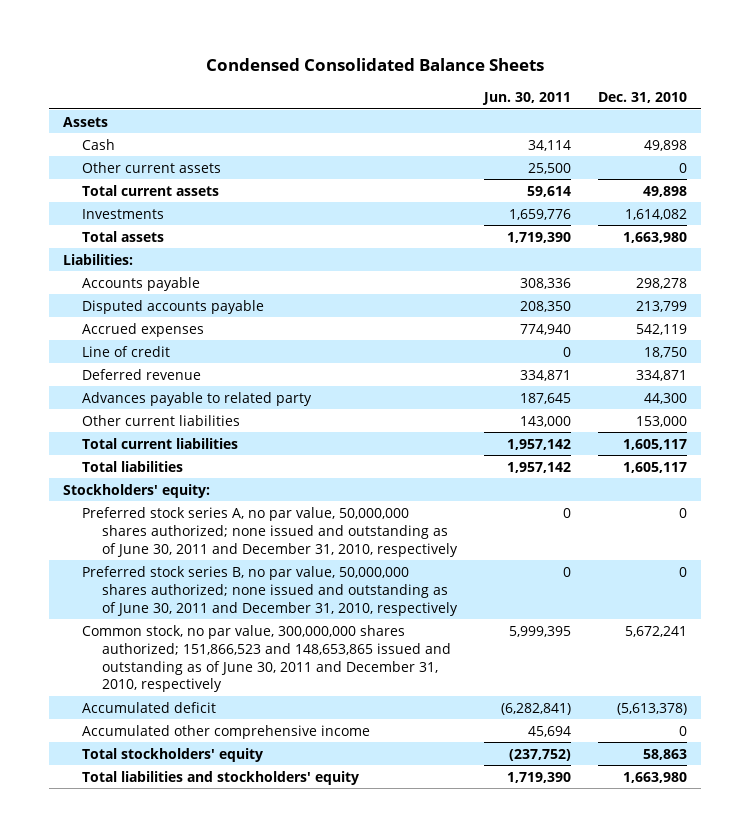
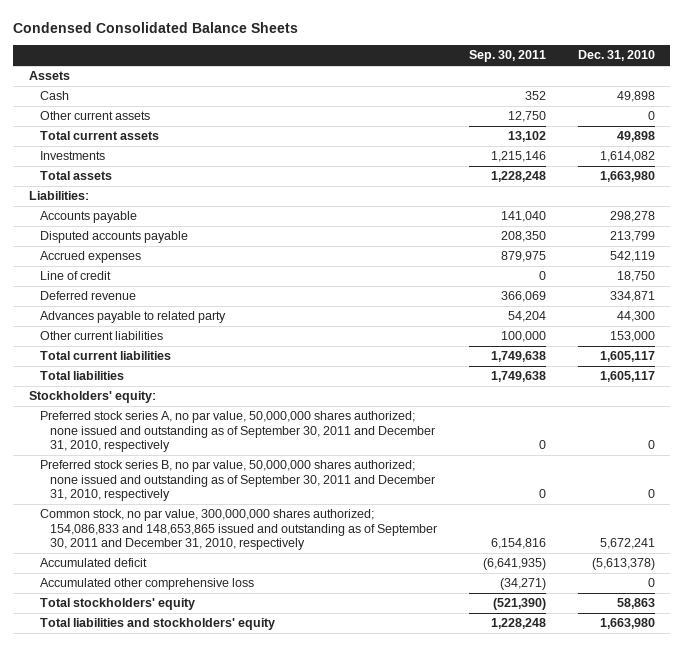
- | Jun. 30, 2011 | Dec. 31, 2010
+ | Sep. 30, 2011 | Dec. 31, 2010
- Preferred stock series A, no par value, 50,000,000 shares authorized; none issued and outstanding as of June 30, 2011 and December 31, 2010, respectively | 0 | 0
- Preferred stock series B, no par value, 50,000,000 shares authorized; none issued and outstanding as of June 30, 2011 and December 31, 2010, respectively | 0 | 0
- Common stock, no par value, 300,000,000 shares authorized; 151,866,523 and 148,653,865 issued and outstanding as of June 30, 2011 and December 31, 2010, respectively | 5,999,395 | 5,672,241
+ Preferred stock series A, no par value, 50,000,000 shares authorized; none issued and outstanding as of September 30, 2011 and December 31, 2010, respectively | 0 | 0
+ Preferred stock series B, no par value, 50,000,000 shares authorized; none issued and outstanding as of September 30, 2011 and December 31, 2010, respectively | 0 | 0
+ Common stock, no par value, 300,000,000 shares authorized; 154,086,833 and 148,653,865 issued and outstanding as of September 30, 2011 and December 31, 2010, respectively | 6,154,816 | 5,672,241
- Accumulated other comprehensive income | 45,694 | 0
+ Accumulated other comprehensive loss | (34,271) | 0

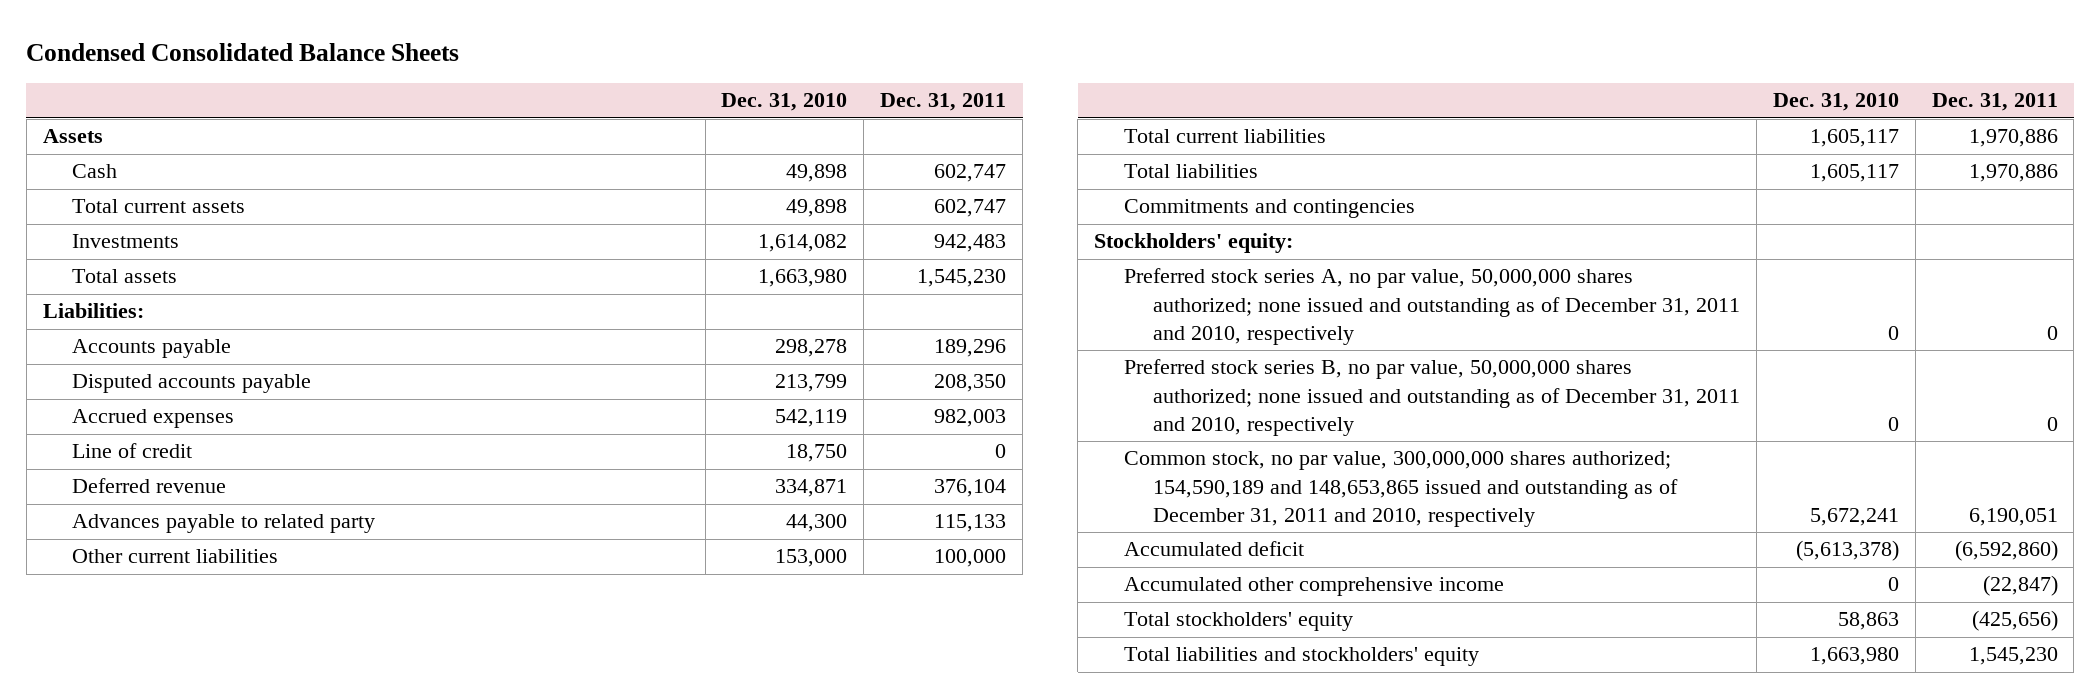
- | Sep. 30, 2011 | Dec. 31, 2010
+ | Dec. 31, 2010 | Dec. 31, 2011
- Other current assets | 12,750 | 0
+ Commitments and contingencies
- Preferred stock series A, no par value, 50,000,000 shares authorized; none issued and outstanding as of September 30, 2011 and December 31, 2010, respectively | 0 | 0
- Preferred stock series B, no par value, 50,000,000 shares authorized; none issued and outstanding as of September 30, 2011 and December 31, 2010, respectively | 0 | 0
- Common stock, no par value, 300,000,000 shares authorized; 154,086,833 and 148,653,865 issued and outstanding as of September 30, 2011 and December 31, 2010, respectively | 6,154,816 | 5,672,241
+ Preferred stock series A, no par value, 50,000,000 shares authorized; none issued and outstanding as of December 31, 2011 and 2010, respectively | 0 | 0
+ Preferred stock series B, no par value, 50,000,000 shares authorized; none issued and outstanding as of December 31, 2011 and 2010, respectively | 0 | 0
+ Common stock, no par value, 300,000,000 shares authorized; 154,590,189 and 148,653,865 issued and outstanding as of December 31, 2011 and 2010, respectively | 5,672,241 | 6,190,051
- Accumulated other comprehensive loss | (34,271) | 0
+ Accumulated other comprehensive income | 0 | (22,847)

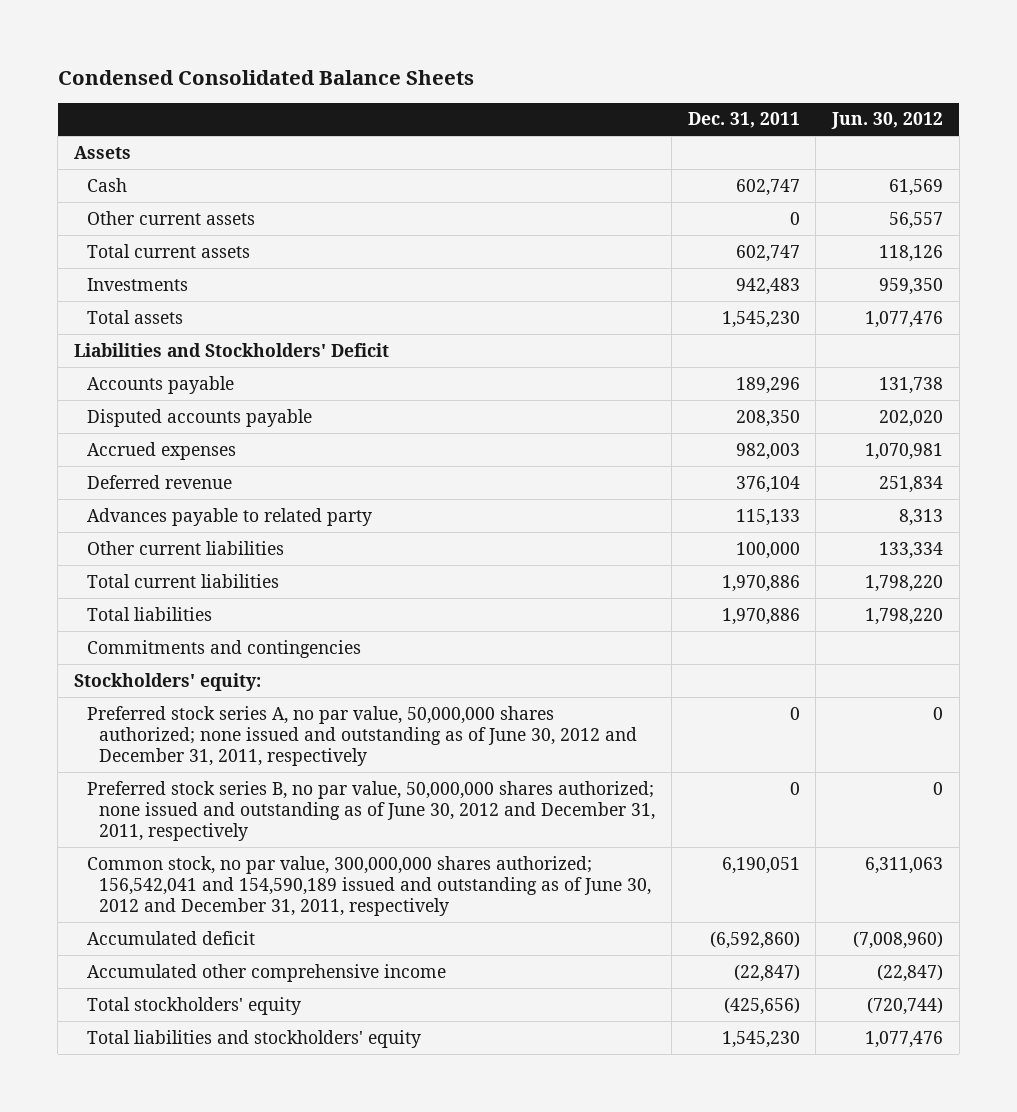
- | Dec. 31, 2010 | Dec. 31, 2011
+ | Dec. 31, 2011 | Jun. 30, 2012
+ Other current assets | 0 | 56,557
- Liabilities:
+ Liabilities and Stockholders' Deficit
- Line of credit | 18,750 | 0
- Preferred stock series A, no par value, 50,000,000 shares authorized; none issued and outstanding as of December 31, 2011 and 2010, respectively | 0 | 0
- Preferred stock series B, no par value, 50,000,000 shares authorized; none issued and outstanding as of December 31, 2011 and 2010, respectively | 0 | 0
- Common stock, no par value, 300,000,000 shares authorized; 154,590,189 and 148,653,865 issued and outstanding as of December 31, 2011 and 2010, respectively | 5,672,241 | 6,190,051
+ Preferred stock series A, no par value, 50,000,000 shares authorized; none issued and outstanding as of June 30, 2012 and December 31, 2011, respectively | 0 | 0
+ Preferred stock series B, no par value, 50,000,000 shares authorized; none issued and outstanding as of June 30, 2012 and December 31, 2011, respectively | 0 | 0
+ Common stock, no par value, 300,000,000 shares authorized; 156,542,041 and 154,590,189 issued and outstanding as of June 30, 2012 and December 31, 2011, respectively | 6,190,051 | 6,311,063

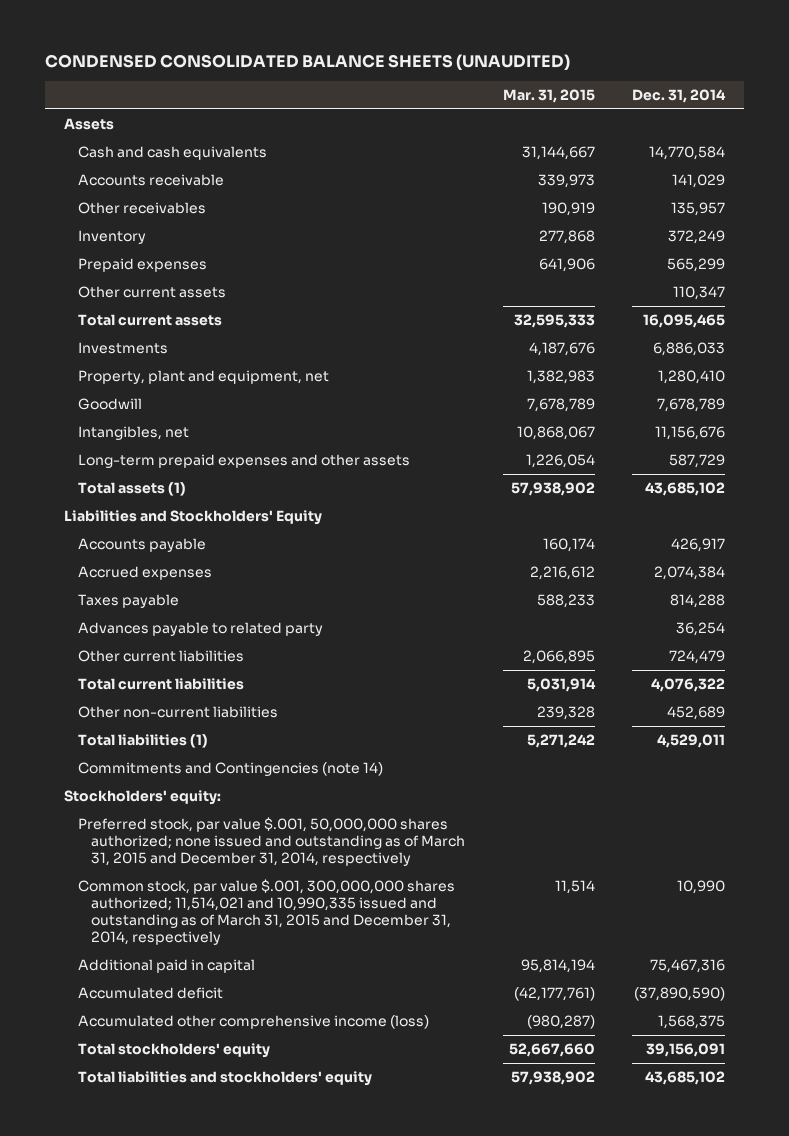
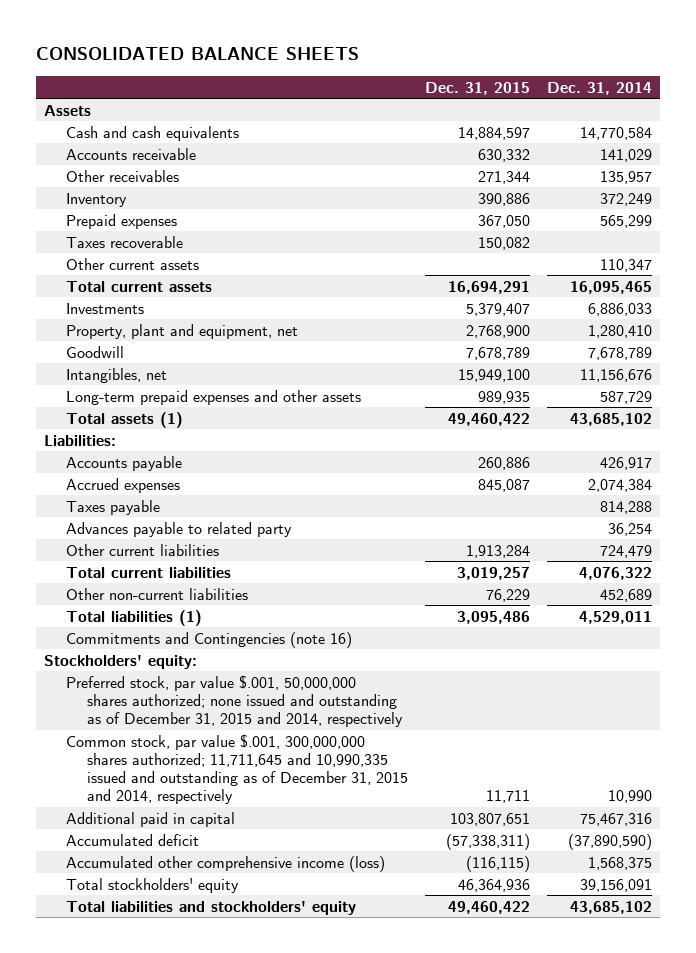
- CONDENSED CONSOLIDATED BALANCE SHEETS (UNAUDITED)
+ CONSOLIDATED BALANCE SHEETS
- | Mar. 31, 2015 | Dec. 31, 2014
+ | Dec. 31, 2015 | Dec. 31, 2014
+ Taxes recoverable | 150,082 |
- Liabilities and Stockholders' Equity
+ Liabilities:
- Commitments and Contingencies (note 14)
+ Commitments and Contingencies (note 16)
- Preferred stock, par value $.001, 50,000,000 shares authorized; none issued and outstanding as of March 31, 2015 and December 31, 2014, respectively
- Common stock, par value $.001, 300,000,000 shares authorized; 11,514,021 and 10,990,335 issued and outstanding as of March 31, 2015 and December 31, 2014, respectively | 11,514 | 10,990
+ Preferred stock, par value $.001, 50,000,000 shares authorized; none issued and outstanding as of December 31, 2015 and 2014, respectively
+ Common stock, par value $.001, 300,000,000 shares authorized; 11,711,645 and 10,990,335 issued and outstanding as of December 31, 2015 and 2014, respectively | 11,711 | 10,990

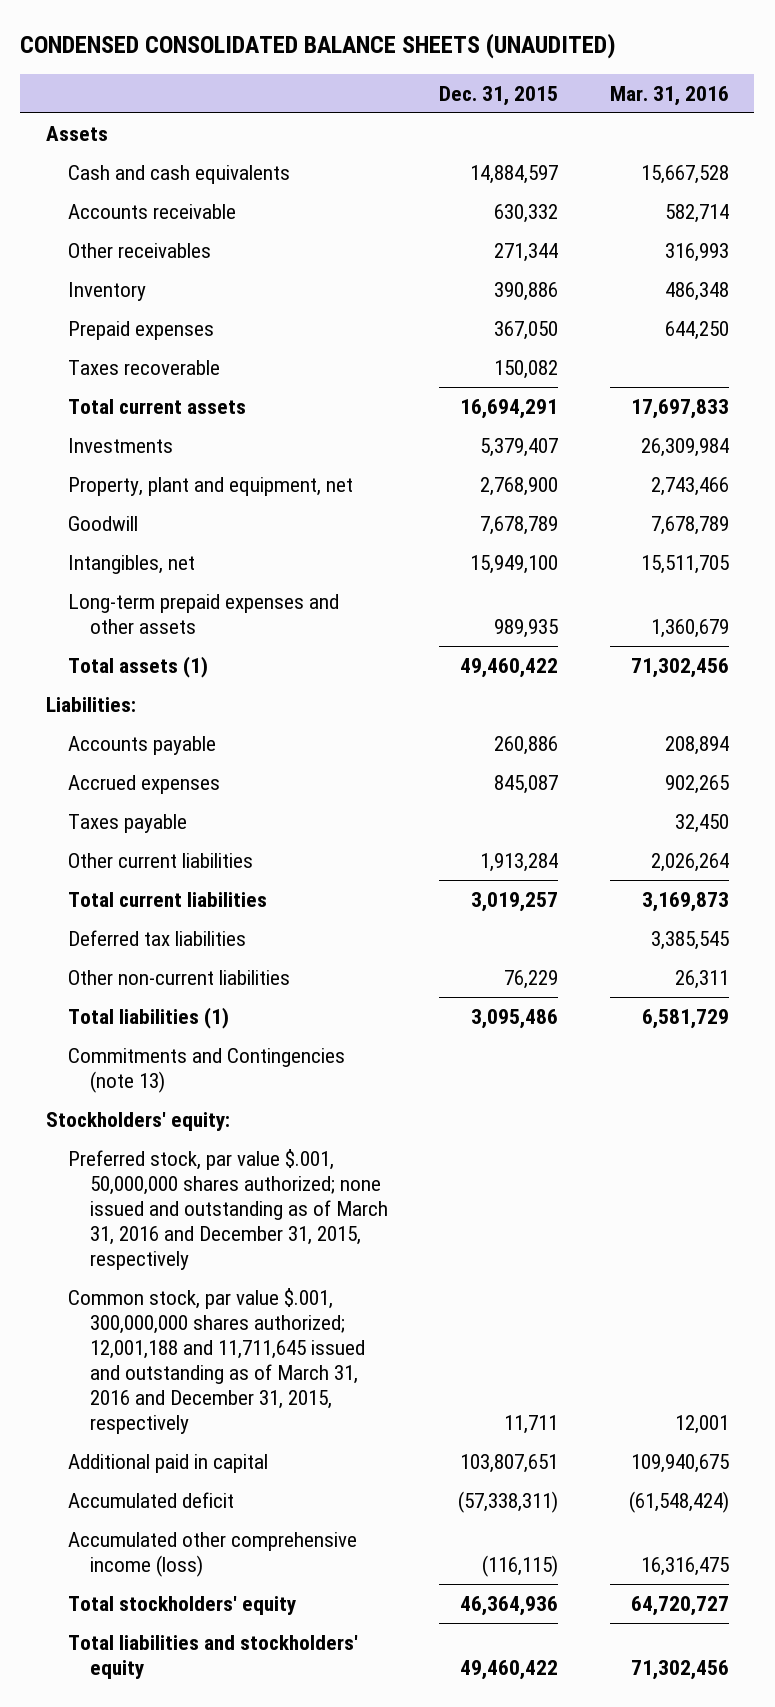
- CONSOLIDATED BALANCE SHEETS
+ CONDENSED CONSOLIDATED BALANCE SHEETS (UNAUDITED)
- | Dec. 31, 2015 | Dec. 31, 2014
+ | Dec. 31, 2015 | Mar. 31, 2016
- Other current assets | | 110,347
- Advances payable to related party | | 36,254
+ Deferred tax liabilities | | 3,385,545
- Commitments and Contingencies (note 16)
+ Commitments and Contingencies (note 13)
- Preferred stock, par value $.001, 50,000,000 shares authorized; none issued and outstanding as of December 31, 2015 and 2014, respectively
- Common stock, par value $.001, 300,000,000 shares authorized; 11,711,645 and 10,990,335 issued and outstanding as of December 31, 2015 and 2014, respectively | 11,711 | 10,990
+ Preferred stock, par value $.001, 50,000,000 shares authorized; none issued and outstanding as of March 31, 2016 and December 31, 2015, respectively
+ Common stock, par value $.001, 300,000,000 shares authorized; 12,001,188 and 11,711,645 issued and outstanding as of March 31, 2016 and December 31, 2015, respectively | 11,711 | 12,001

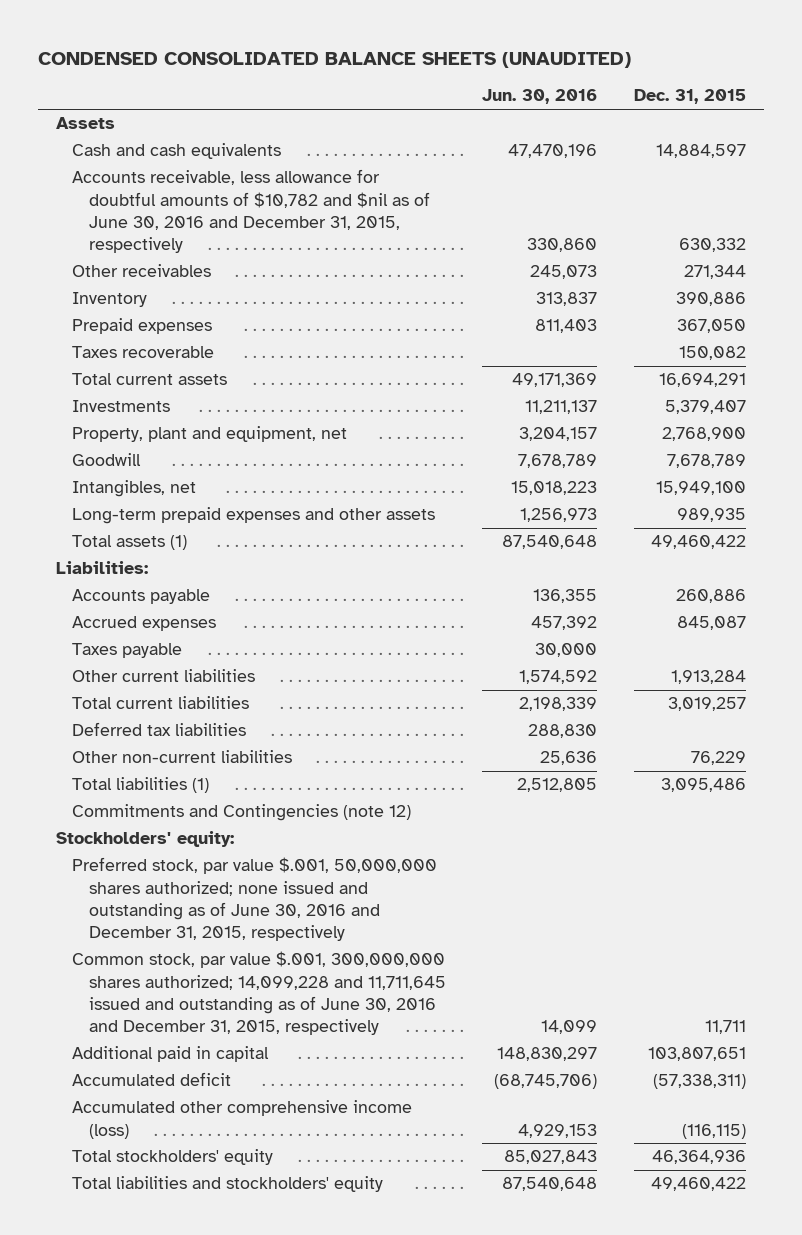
- | Dec. 31, 2015 | Mar. 31, 2016
+ | Jun. 30, 2016 | Dec. 31, 2015
- Accounts receivable | 630,332 | 582,714
+ Accounts receivable, less allowance for doubtful amounts of $10,782 and $nil as of June 30, 2016 and December 31, 2015, respectively | 330,860 | 630,332
- Commitments and Contingencies (note 13)
+ Commitments and Contingencies (note 12)
- Preferred stock, par value $.001, 50,000,000 shares authorized; none issued and outstanding as of March 31, 2016 and December 31, 2015, respectively
- Common stock, par value $.001, 300,000,000 shares authorized; 12,001,188 and 11,711,645 issued and outstanding as of March 31, 2016 and December 31, 2015, respectively | 11,711 | 12,001
+ Preferred stock, par value $.001, 50,000,000 shares authorized; none issued and outstanding as of June 30, 2016 and December 31, 2015, respectively
+ Common stock, par value $.001, 300,000,000 shares authorized; 14,099,228 and 11,711,645 issued and outstanding as of June 30, 2016 and December 31, 2015, respectively | 14,099 | 11,711

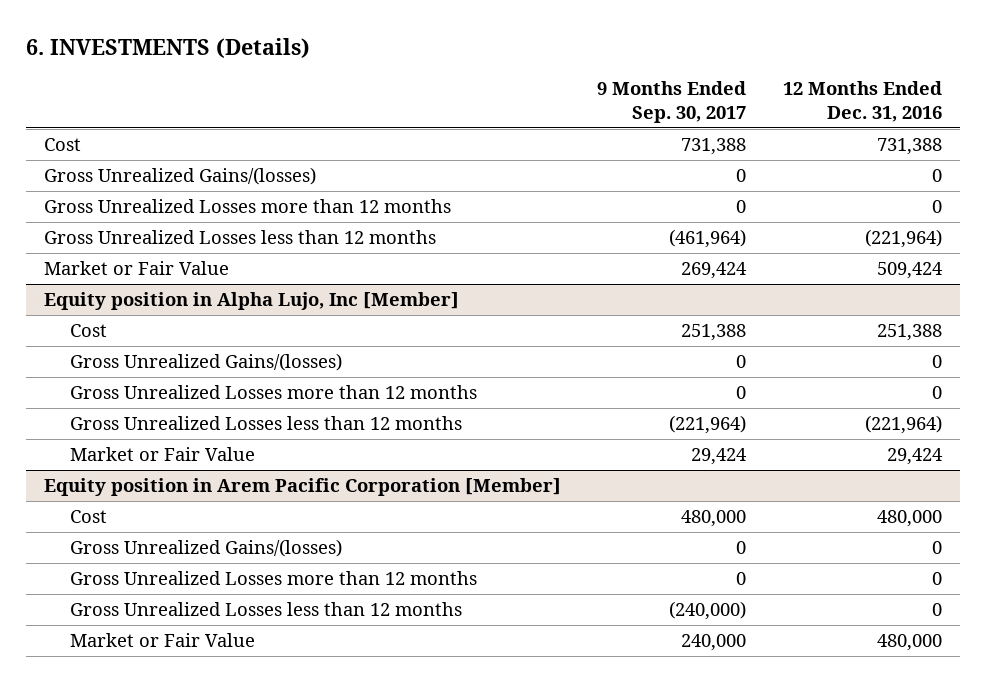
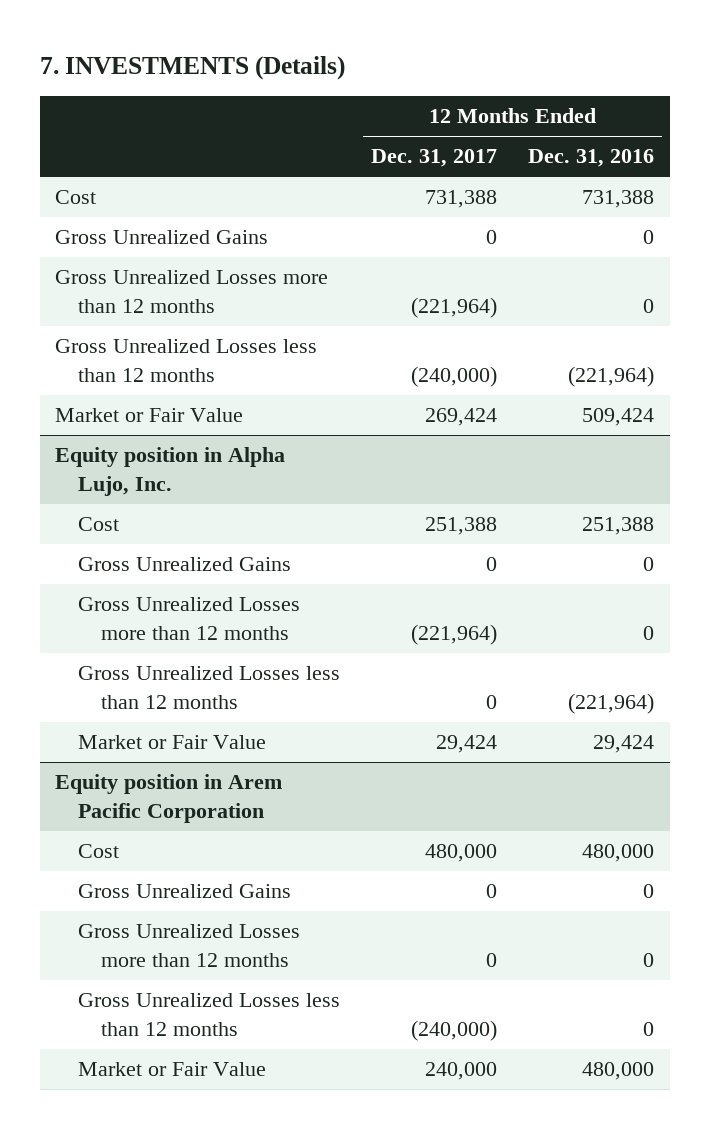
- 6. INVESTMENTS (Details)
+ 7. INVESTMENTS (Details)
- | 9 Months Ended Sep. 30, 2017 | 12 Months Ended Dec. 31, 2016
+ | 12 Months Ended Dec. 31, 2017 | 12 Months Ended Dec. 31, 2016
- Gross Unrealized Gains/(losses) | 0 | 0
+ Gross Unrealized Gains | 0 | 0
- Equity position in Alpha Lujo, Inc [Member]
+ Equity position in Alpha Lujo, Inc.
- Gross Unrealized Gains/(losses) | 0 | 0
+ Gross Unrealized Gains | 0 | 0
- Equity position in Arem Pacific Corporation [Member]
+ Equity position in Arem Pacific Corporation
- Gross Unrealized Gains/(losses) | 0 | 0
+ Gross Unrealized Gains | 0 | 0

